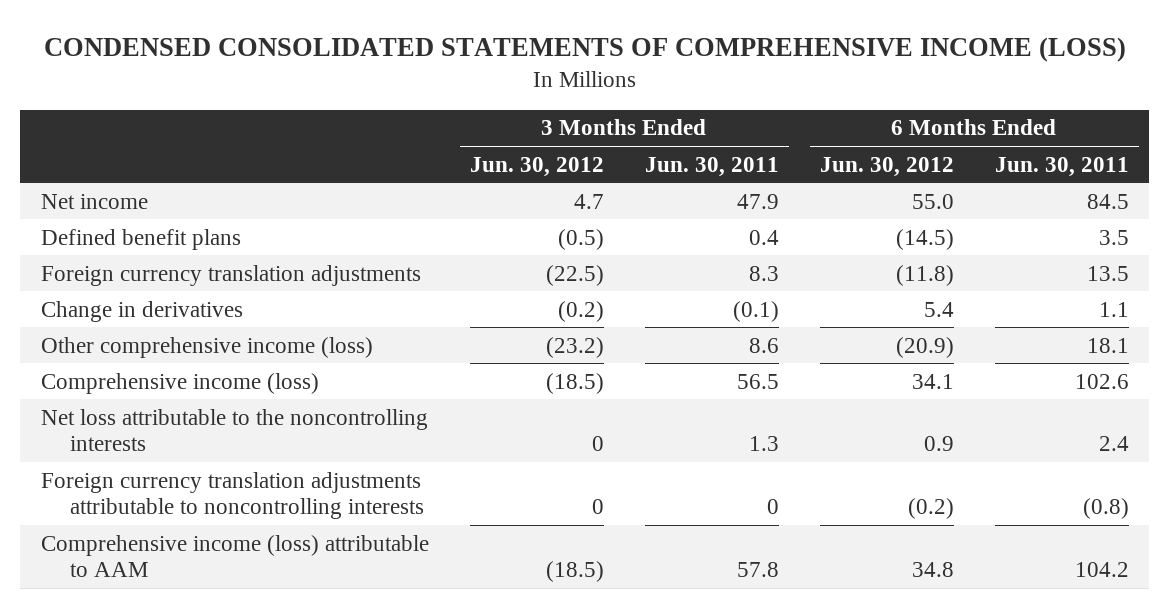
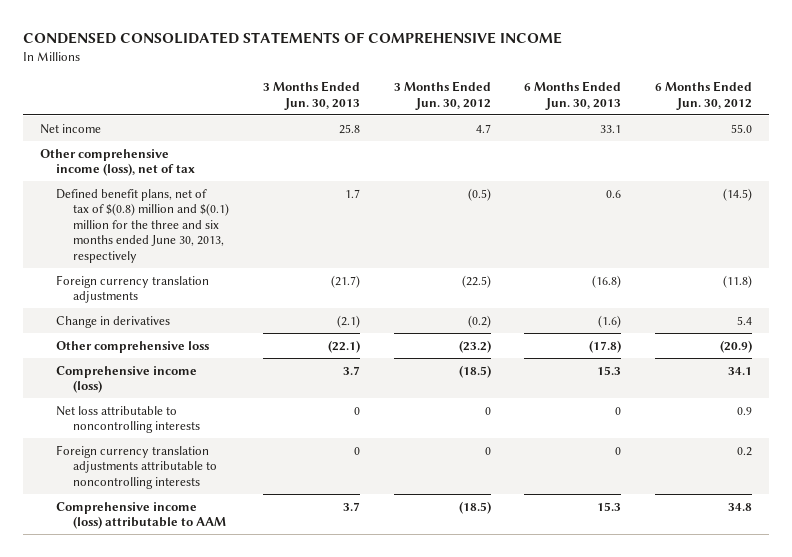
- CONDENSED CONSOLIDATED STATEMENTS OF COMPREHENSIVE INCOME (LOSS)
+ CONDENSED CONSOLIDATED STATEMENTS OF COMPREHENSIVE INCOME
- | 3 Months Ended Jun. 30, 2012 | 3 Months Ended Jun. 30, 2011 | 6 Months Ended Jun. 30, 2012 | 6 Months Ended Jun. 30, 2011
+ | 3 Months Ended Jun. 30, 2013 | 3 Months Ended Jun. 30, 2012 | 6 Months Ended Jun. 30, 2013 | 6 Months Ended Jun. 30, 2012
- Defined benefit plans | (0.5) | 0.4 | (14.5) | 3.5
+ Other comprehensive income (loss), net of tax
+ Defined benefit plans, net of tax of $(0.8) million and $(0.1) million for the three and six months ended June 30, 2013, respectively | 1.7 | (0.5) | 0.6 | (14.5)
- Other comprehensive income (loss) | (23.2) | 8.6 | (20.9) | 18.1
+ Other comprehensive loss | (22.1) | (23.2) | (17.8) | (20.9)
- Net loss attributable to the noncontrolling interests | 0 | 1.3 | 0.9 | 2.4
- Foreign currency translation adjustments attributable to noncontrolling interests | 0 | 0 | (0.2) | (0.8)
+ Net loss attributable to noncontrolling interests | 0 | 0 | 0 | 0.9
+ Foreign currency translation adjustments attributable to noncontrolling interests | 0 | 0 | 0 | 0.2

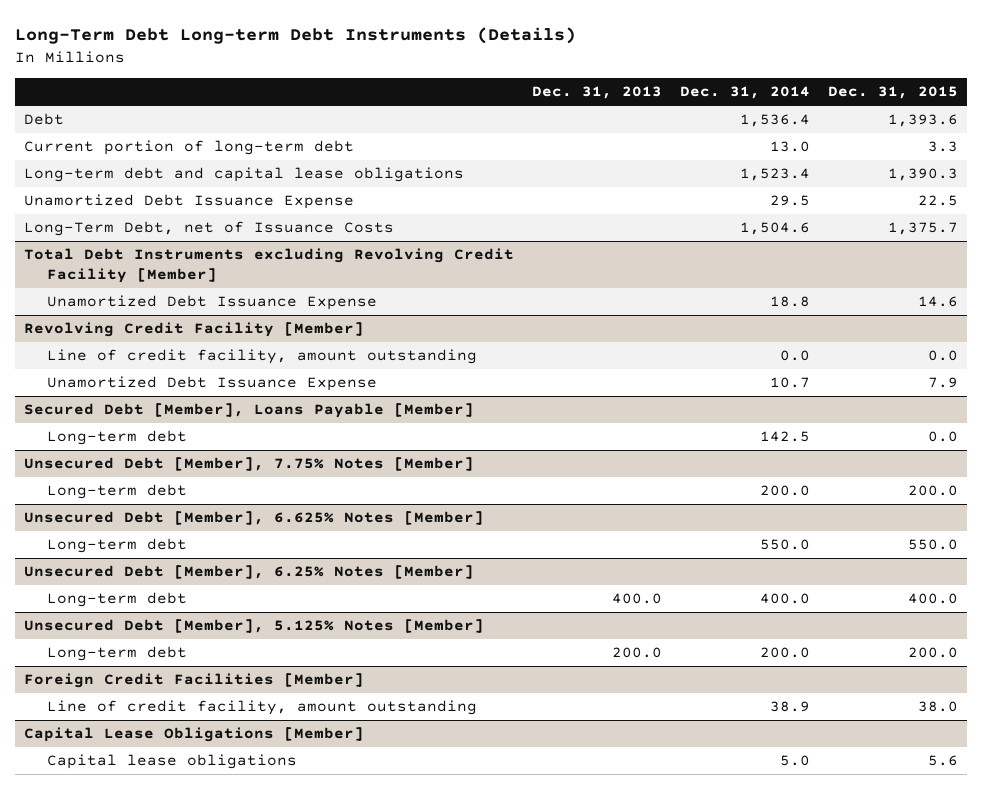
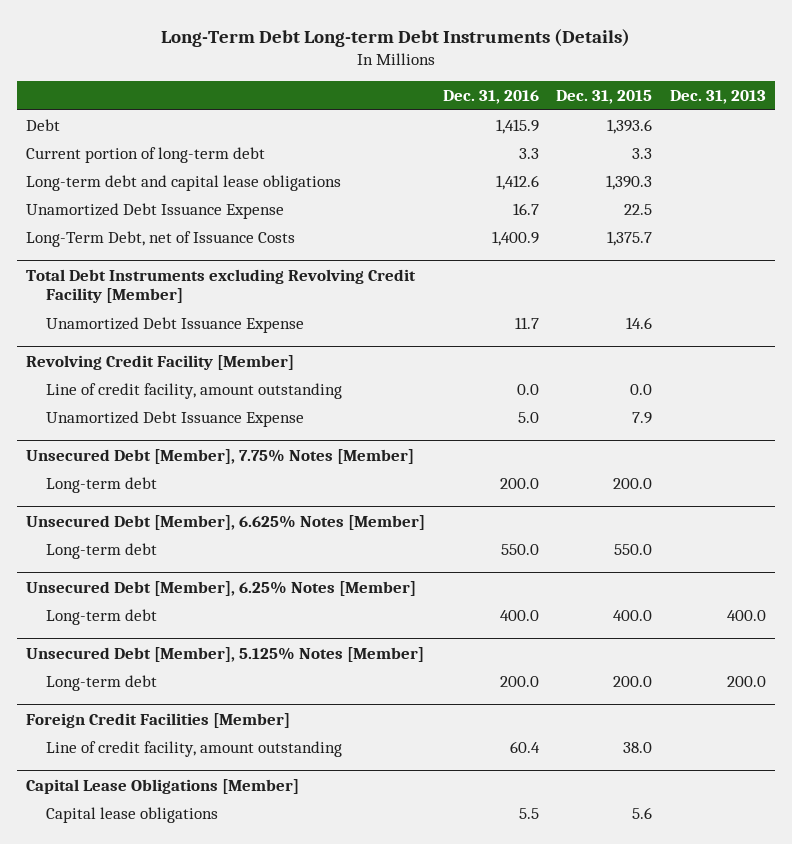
- | Dec. 31, 2013 | Dec. 31, 2014 | Dec. 31, 2015
+ | Dec. 31, 2016 | Dec. 31, 2015 | Dec. 31, 2013
- Secured Debt [Member], Loans Payable [Member]
- Long-term debt | | 142.5 | 0.0

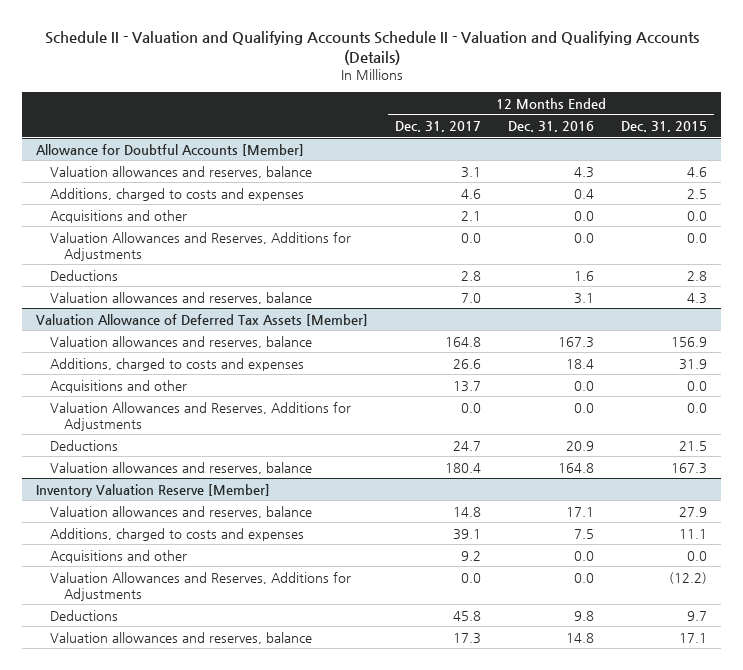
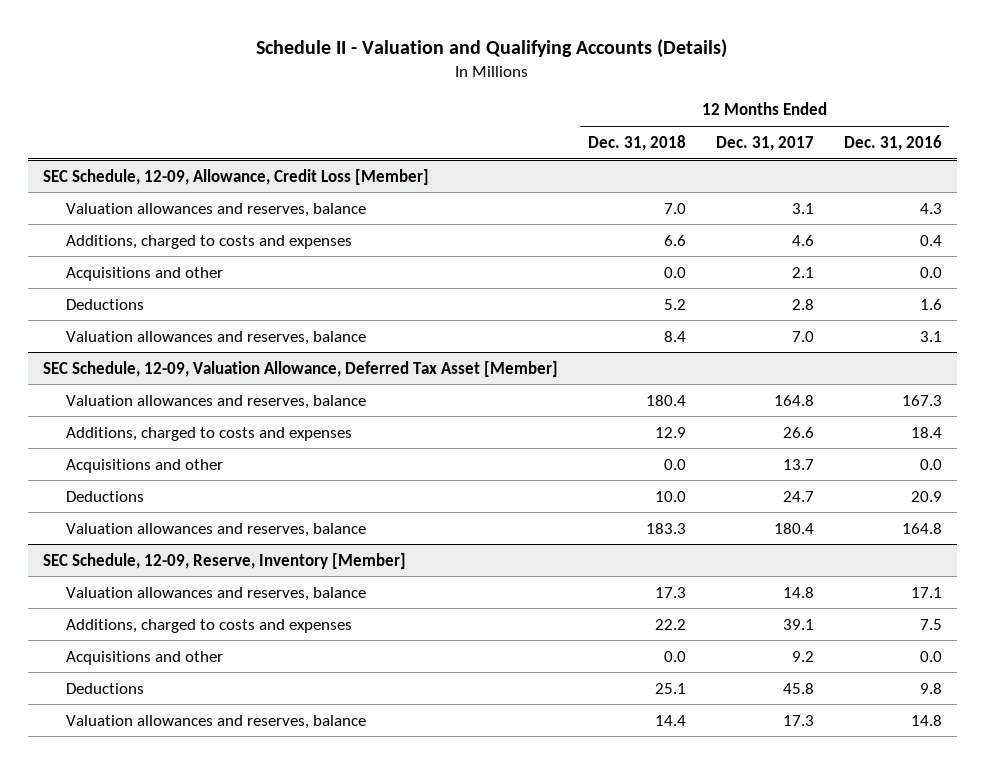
- Schedule II - Valuation and Qualifying Accounts Schedule II - Valuation and Qualifying Accounts (Details)
+ Schedule II - Valuation and Qualifying Accounts (Details)
- | 12 Months Ended Dec. 31, 2017 | 12 Months Ended Dec. 31, 2016 | 12 Months Ended Dec. 31, 2015
+ | 12 Months Ended Dec. 31, 2018 | 12 Months Ended Dec. 31, 2017 | 12 Months Ended Dec. 31, 2016
- Allowance for Doubtful Accounts [Member]
+ SEC Schedule, 12-09, Allowance, Credit Loss [Member]
- Valuation Allowances and Reserves, Additions for Adjustments | 0.0 | 0.0 | 0.0
- Valuation Allowance of Deferred Tax Assets [Member]
+ SEC Schedule, 12-09, Valuation Allowance, Deferred Tax Asset [Member]
- Valuation Allowances and Reserves, Additions for Adjustments | 0.0 | 0.0 | 0.0
- Inventory Valuation Reserve [Member]
+ SEC Schedule, 12-09, Reserve, Inventory [Member]
- Valuation Allowances and Reserves, Additions for Adjustments | 0.0 | 0.0 | (12.2)

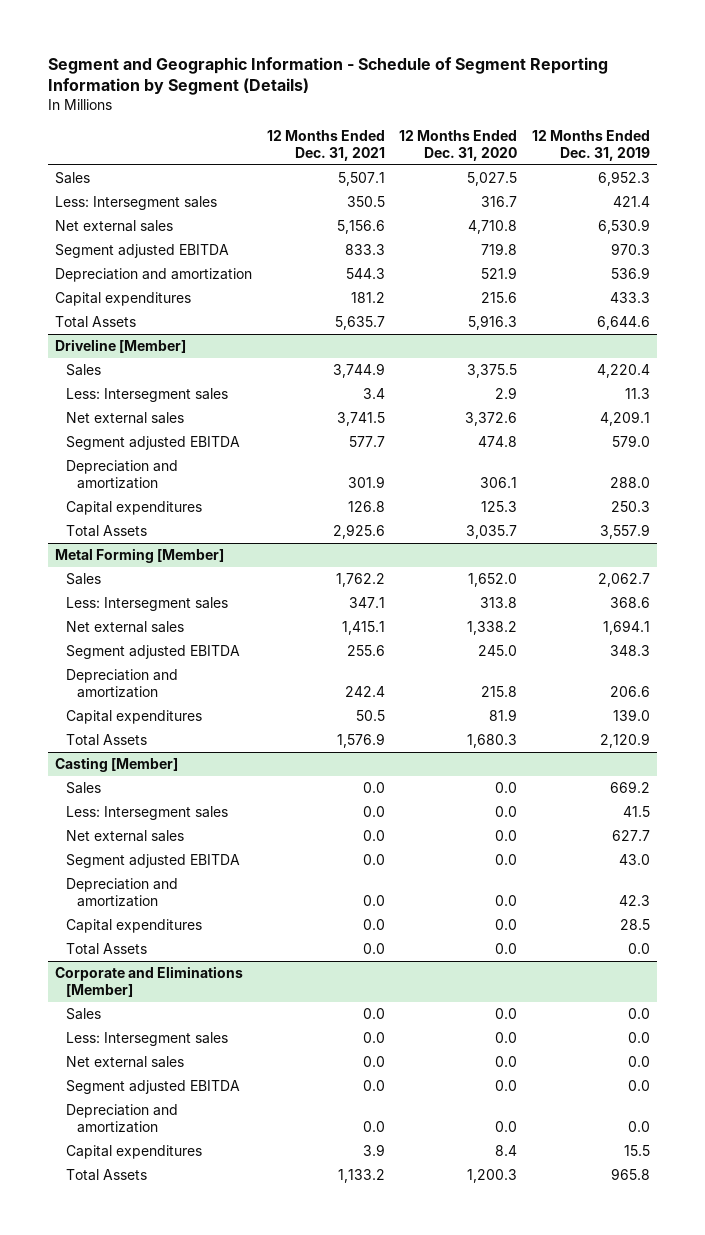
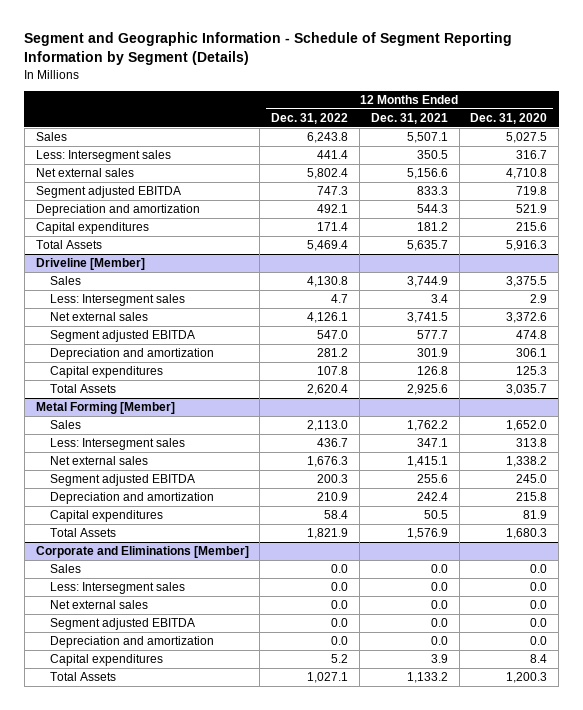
- | 12 Months Ended Dec. 31, 2021 | 12 Months Ended Dec. 31, 2020 | 12 Months Ended Dec. 31, 2019
+ | 12 Months Ended Dec. 31, 2022 | 12 Months Ended Dec. 31, 2021 | 12 Months Ended Dec. 31, 2020
- Casting [Member]
- Sales | 0.0 | 0.0 | 669.2
- Less: Intersegment sales | 0.0 | 0.0 | 41.5
- Net external sales | 0.0 | 0.0 | 627.7
- Segment adjusted EBITDA | 0.0 | 0.0 | 43.0
- Depreciation and amortization | 0.0 | 0.0 | 42.3
- Capital expenditures | 0.0 | 0.0 | 28.5
- Total Assets | 0.0 | 0.0 | 0.0

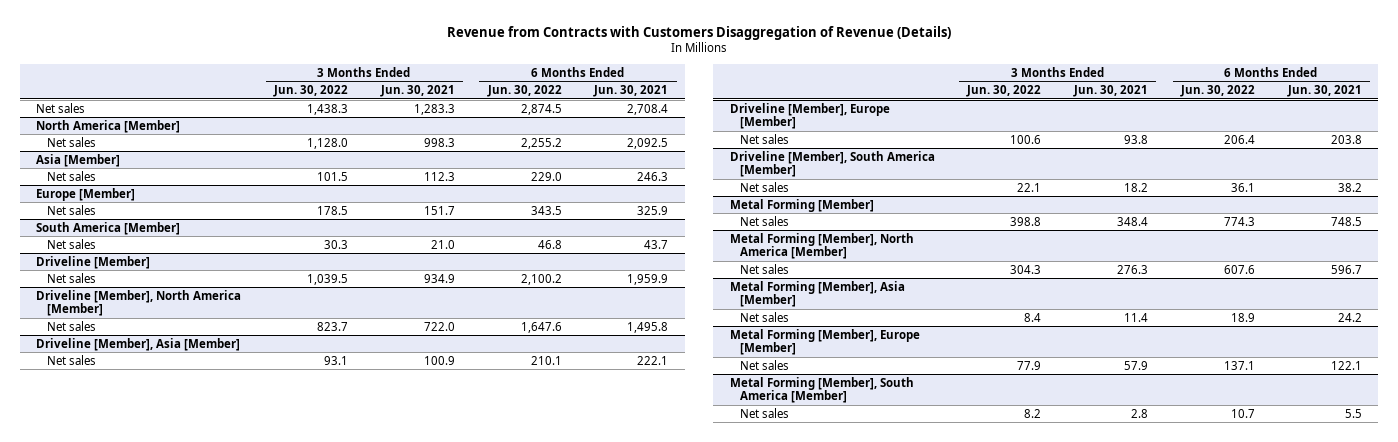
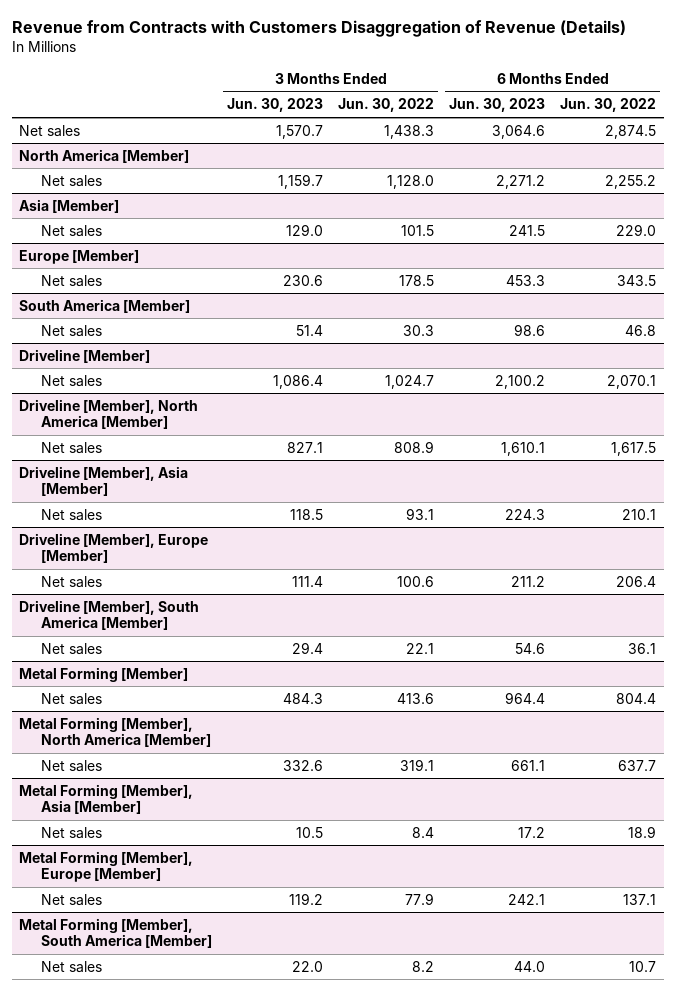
- | 3 Months Ended Jun. 30, 2022 | 3 Months Ended Jun. 30, 2021 | 6 Months Ended Jun. 30, 2022 | 6 Months Ended Jun. 30, 2021
+ | 3 Months Ended Jun. 30, 2023 | 3 Months Ended Jun. 30, 2022 | 6 Months Ended Jun. 30, 2023 | 6 Months Ended Jun. 30, 2022
@ Driveline [Member]
- Net sales | 1,039.5 | 934.9 | 2,100.2 | 1,959.9
+ Net sales | 1,086.4 | 1,024.7 | 2,100.2 | 2,070.1
@ Driveline [Member], North America [Member]
- Net sales | 823.7 | 722.0 | 1,647.6 | 1,495.8
+ Net sales | 827.1 | 808.9 | 1,610.1 | 1,617.5
@ Metal Forming [Member]
- Net sales | 398.8 | 348.4 | 774.3 | 748.5
+ Net sales | 484.3 | 413.6 | 964.4 | 804.4
@ Metal Forming [Member], North America [Member]
- Net sales | 304.3 | 276.3 | 607.6 | 596.7
+ Net sales | 332.6 | 319.1 | 661.1 | 637.7

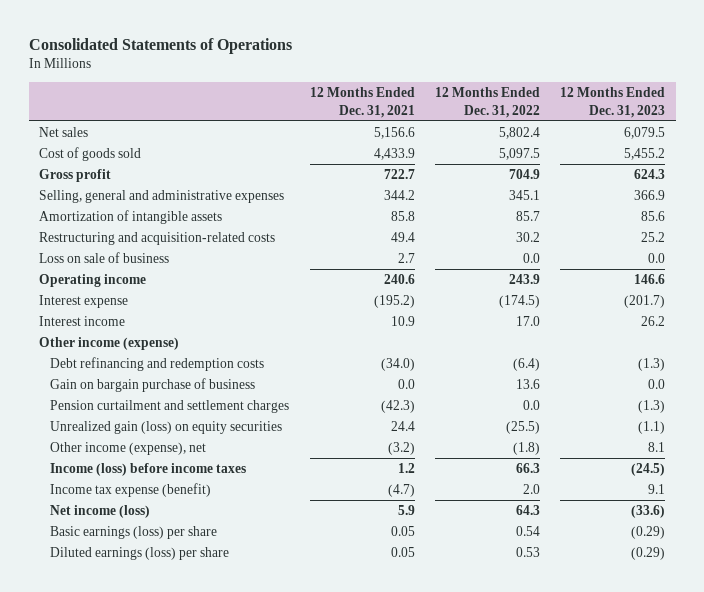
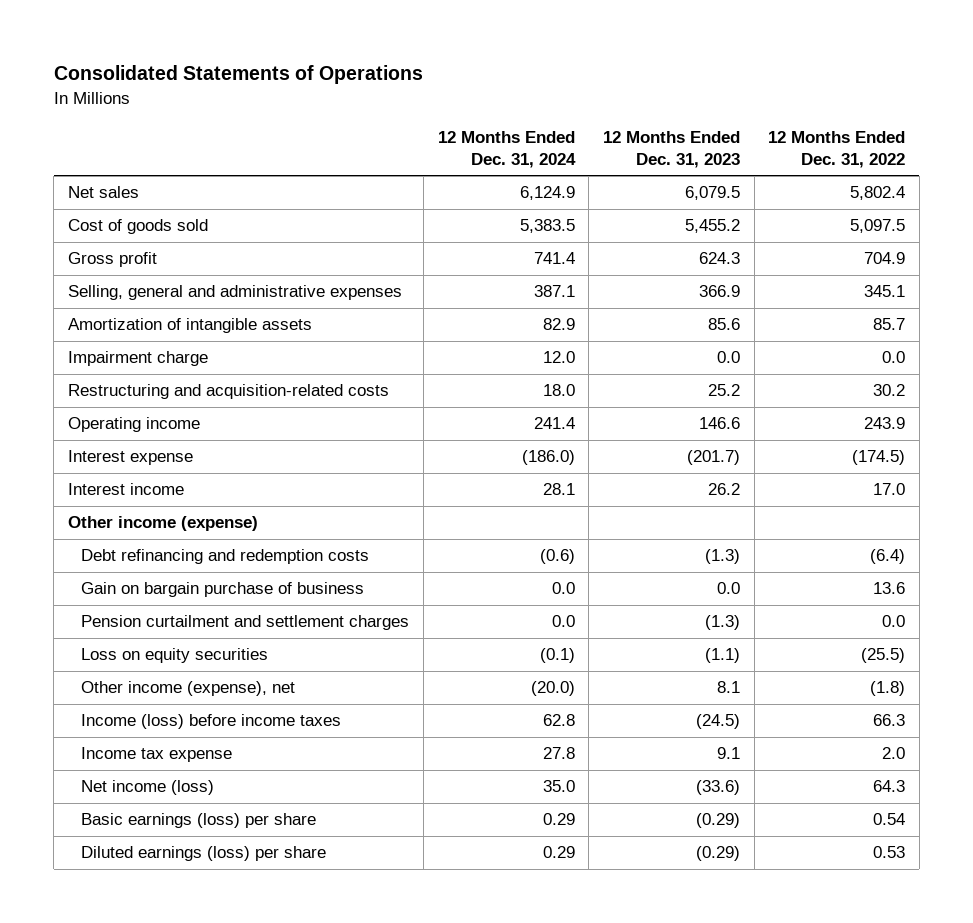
- | 12 Months Ended Dec. 31, 2021 | 12 Months Ended Dec. 31, 2022 | 12 Months Ended Dec. 31, 2023
+ | 12 Months Ended Dec. 31, 2024 | 12 Months Ended Dec. 31, 2023 | 12 Months Ended Dec. 31, 2022
+ Impairment charge | 12.0 | 0.0 | 0.0
- Loss on sale of business | 2.7 | 0.0 | 0.0
- Unrealized gain (loss) on equity securities | 24.4 | (25.5) | (1.1)
+ Loss on equity securities | (0.1) | (1.1) | (25.5)
- Income tax expense (benefit) | (4.7) | 2.0 | 9.1
+ Income tax expense | 27.8 | 9.1 | 2.0

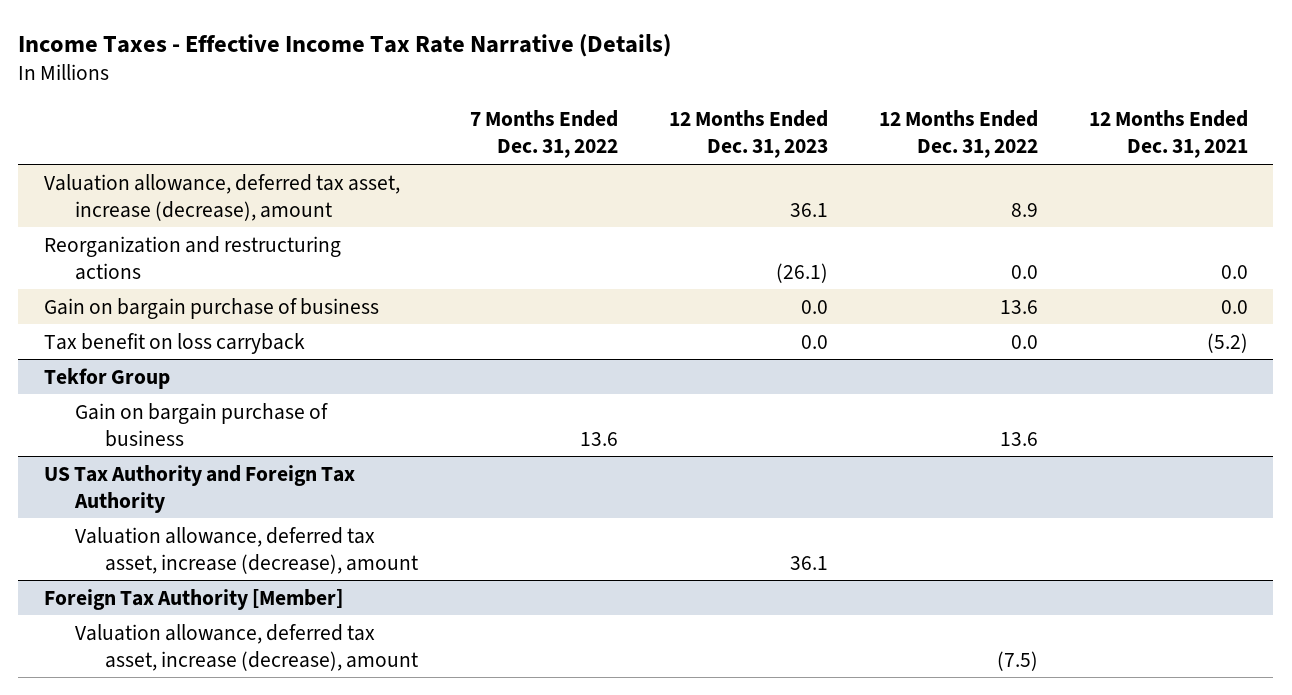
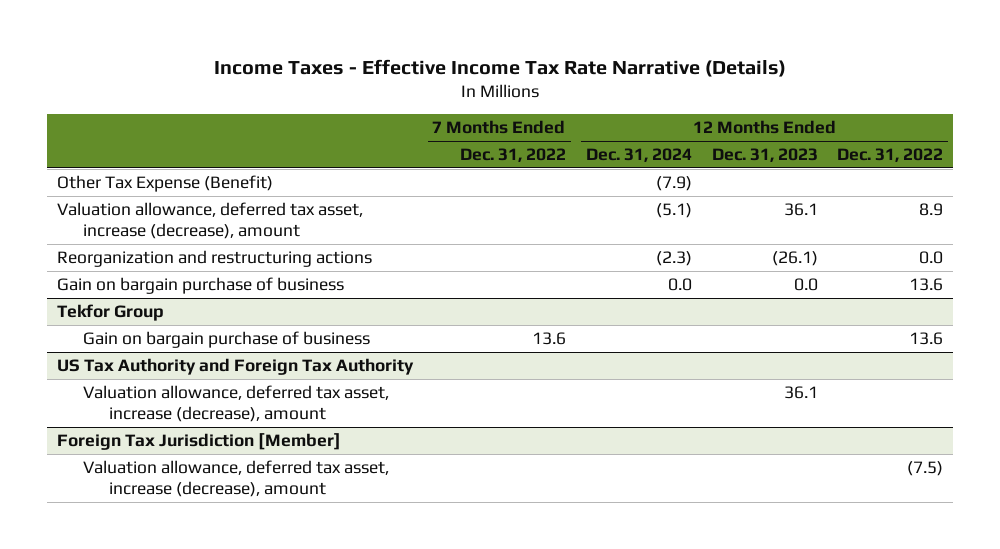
- | 7 Months Ended Dec. 31, 2022 | 12 Months Ended Dec. 31, 2023 | 12 Months Ended Dec. 31, 2022 | 12 Months Ended Dec. 31, 2021
+ | 7 Months Ended Dec. 31, 2022 | 12 Months Ended Dec. 31, 2024 | 12 Months Ended Dec. 31, 2023 | 12 Months Ended Dec. 31, 2022
+ Other Tax Expense (Benefit) | | (7.9) | |
- Tax benefit on loss carryback | | 0.0 | 0.0 | (5.2)
- Foreign Tax Authority [Member]
+ Foreign Tax Jurisdiction [Member]

